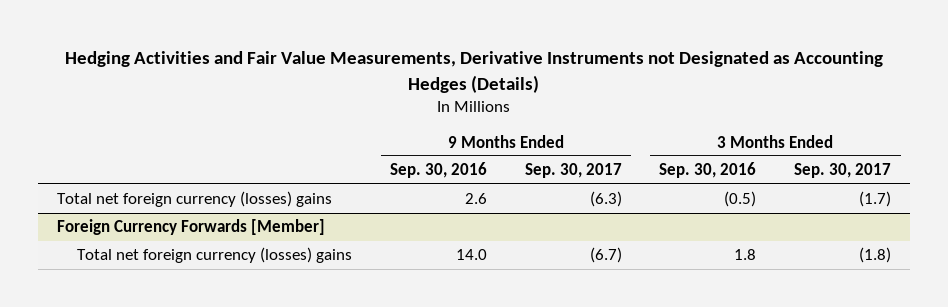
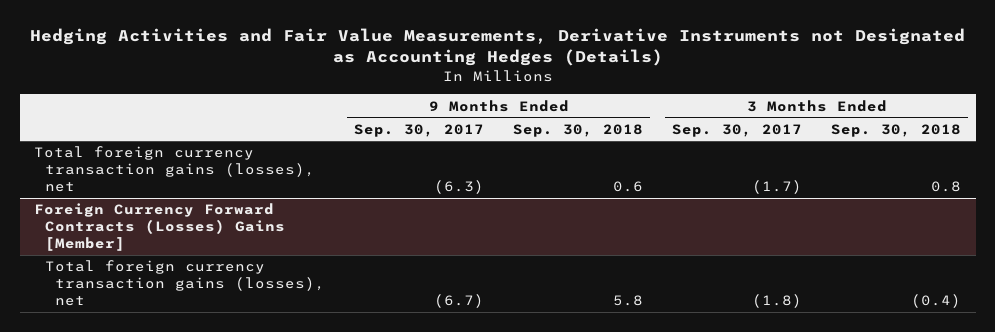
- | 9 Months Ended Sep. 30, 2016 | 9 Months Ended Sep. 30, 2017 | 3 Months Ended Sep. 30, 2016 | 3 Months Ended Sep. 30, 2017
+ | 9 Months Ended Sep. 30, 2017 | 9 Months Ended Sep. 30, 2018 | 3 Months Ended Sep. 30, 2017 | 3 Months Ended Sep. 30, 2018
- Total net foreign currency (losses) gains | 2.6 | (6.3) | (0.5) | (1.7)
- Foreign Currency Forwards [Member]
- Total net foreign currency (losses) gains | 14.0 | (6.7) | 1.8 | (1.8)
+ Total foreign currency transaction gains (losses), net | (6.3) | 0.6 | (1.7) | 0.8
+ Foreign Currency Forward Contracts (Losses) Gains [Member]
+ Total foreign currency transaction gains (losses), net | (6.7) | 5.8 | (1.8) | (0.4)

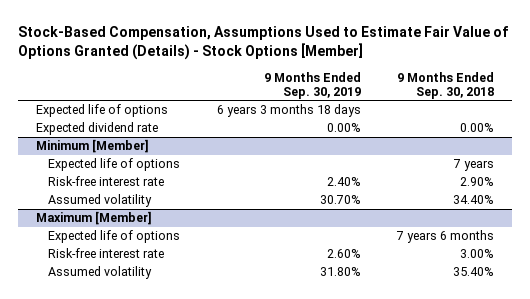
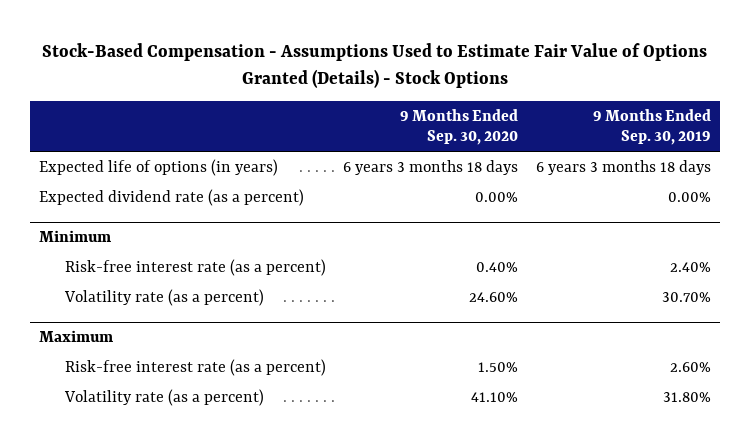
- Stock-Based Compensation, Assumptions Used to Estimate Fair Value of Options Granted (Details) - Stock Options [Member]
+ Stock-Based Compensation - Assumptions Used to Estimate Fair Value of Options Granted (Details) - Stock Options
- | 9 Months Ended Sep. 30, 2019 | 9 Months Ended Sep. 30, 2018
+ | 9 Months Ended Sep. 30, 2020 | 9 Months Ended Sep. 30, 2019
- Expected life of options | 6 years 3 months 18 days |
- Expected dividend rate | 0.00% | 0.00%
- Minimum [Member]
- Expected life of options | | 7 years
- Risk-free interest rate | 2.40% | 2.90%
- Assumed volatility | 30.70% | 34.40%
- Maximum [Member]
- Expected life of options | | 7 years 6 months
- Risk-free interest rate | 2.60% | 3.00%
- Assumed volatility | 31.80% | 35.40%
+ Expected life of options (in years) | 6 years 3 months 18 days | 6 years 3 months 18 days
+ Expected dividend rate (as a percent) | 0.00% | 0.00%
+ Minimum
+ Risk-free interest rate (as a percent) | 0.40% | 2.40%
+ Volatility rate (as a percent) | 24.60% | 30.70%
+ Maximum
+ Risk-free interest rate (as a percent) | 1.50% | 2.60%
+ Volatility rate (as a percent) | 41.10% | 31.80%

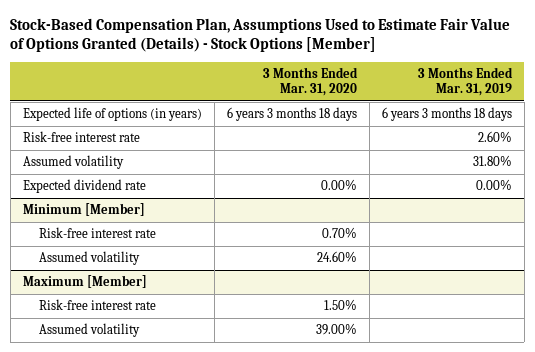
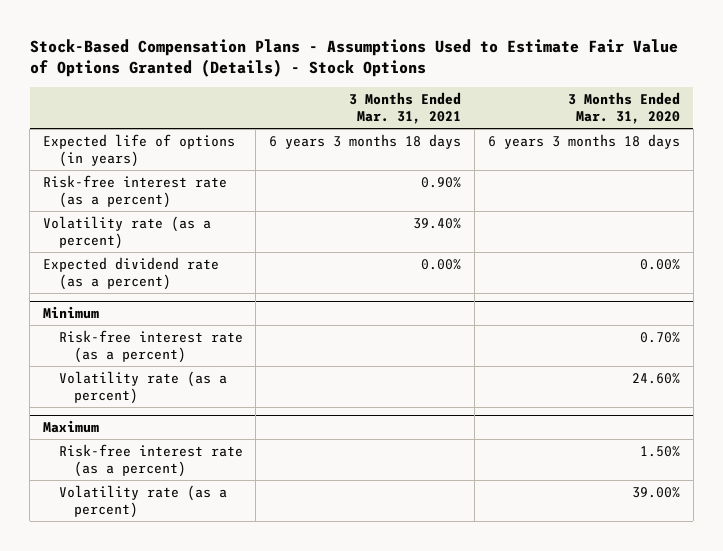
- Stock-Based Compensation Plan, Assumptions Used to Estimate Fair Value of Options Granted (Details) - Stock Options [Member]
+ Stock-Based Compensation Plans - Assumptions Used to Estimate Fair Value of Options Granted (Details) - Stock Options
- | 3 Months Ended Mar. 31, 2020 | 3 Months Ended Mar. 31, 2019
+ | 3 Months Ended Mar. 31, 2021 | 3 Months Ended Mar. 31, 2020
- Risk-free interest rate | | 2.60%
- Assumed volatility | | 31.80%
- Expected dividend rate | 0.00% | 0.00%
- Minimum [Member]
- Risk-free interest rate | 0.70% |
- Assumed volatility | 24.60% |
- Maximum [Member]
- Risk-free interest rate | 1.50% |
- Assumed volatility | 39.00% |
+ Risk-free interest rate (as a percent) | 0.90% |
+ Volatility rate (as a percent) | 39.40% |
+ Expected dividend rate (as a percent) | 0.00% | 0.00%
+ Minimum
+ Risk-free interest rate (as a percent) | | 0.70%
+ Volatility rate (as a percent) | | 24.60%
+ Maximum
+ Risk-free interest rate (as a percent) | | 1.50%
+ Volatility rate (as a percent) | | 39.00%

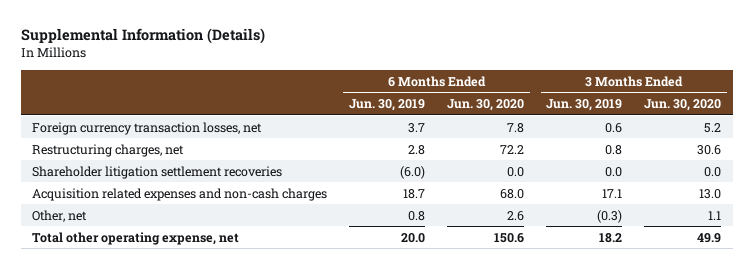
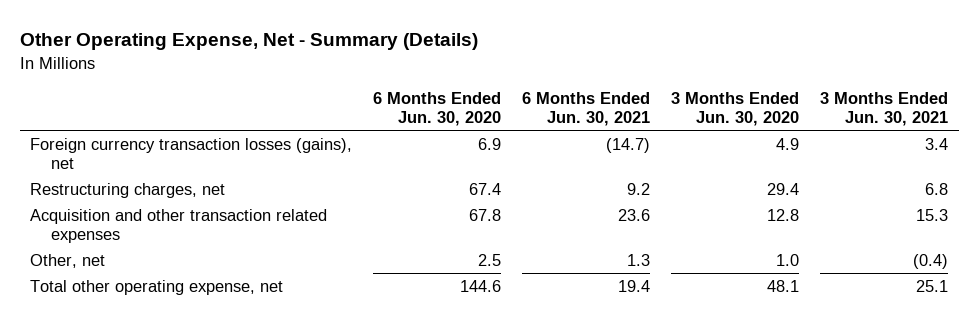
- Supplemental Information (Details)
+ Other Operating Expense, Net - Summary (Details)
- | 6 Months Ended Jun. 30, 2019 | 6 Months Ended Jun. 30, 2020 | 3 Months Ended Jun. 30, 2019 | 3 Months Ended Jun. 30, 2020
+ | 6 Months Ended Jun. 30, 2020 | 6 Months Ended Jun. 30, 2021 | 3 Months Ended Jun. 30, 2020 | 3 Months Ended Jun. 30, 2021
- Foreign currency transaction losses, net | 3.7 | 7.8 | 0.6 | 5.2
- Restructuring charges, net | 2.8 | 72.2 | 0.8 | 30.6
- Shareholder litigation settlement recoveries | (6.0) | 0.0 | 0.0 | 0.0
- Acquisition related expenses and non-cash charges | 18.7 | 68.0 | 17.1 | 13.0
- Other, net | 0.8 | 2.6 | (0.3) | 1.1
- Total other operating expense, net | 20.0 | 150.6 | 18.2 | 49.9
+ Foreign currency transaction losses (gains), net | 6.9 | (14.7) | 4.9 | 3.4
+ Restructuring charges, net | 67.4 | 9.2 | 29.4 | 6.8
+ Acquisition and other transaction related expenses | 67.8 | 23.6 | 12.8 | 15.3
+ Other, net | 2.5 | 1.3 | 1.0 | (0.4)
+ Total other operating expense, net | 144.6 | 19.4 | 48.1 | 25.1

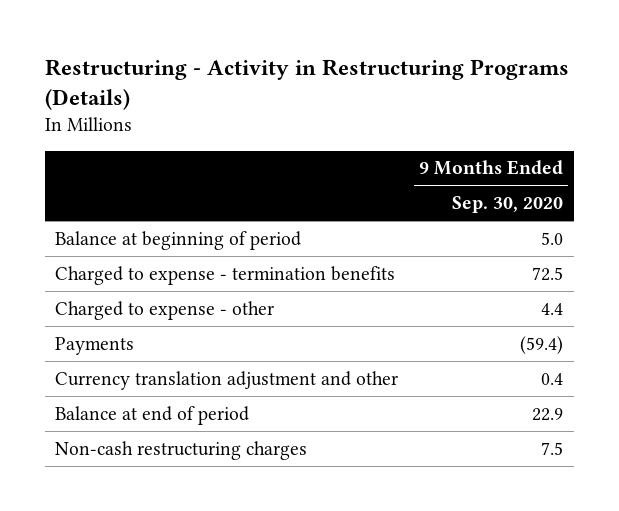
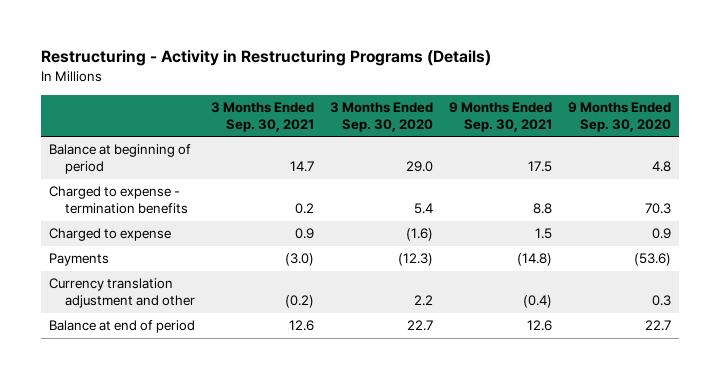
- | 9 Months Ended Sep. 30, 2020
+ | 3 Months Ended Sep. 30, 2021 | 3 Months Ended Sep. 30, 2020 | 9 Months Ended Sep. 30, 2021 | 9 Months Ended Sep. 30, 2020
- Balance at beginning of period | 5.0
- Charged to expense - termination benefits | 72.5
- Charged to expense - other | 4.4
- Payments | (59.4)
- Currency translation adjustment and other | 0.4
- Balance at end of period | 22.9
- Non-cash restructuring charges | 7.5
+ Balance at beginning of period | 14.7 | 29.0 | 17.5 | 4.8
+ Charged to expense - termination benefits | 0.2 | 5.4 | 8.8 | 70.3
+ Charged to expense | 0.9 | (1.6) | 1.5 | 0.9
+ Payments | (3.0) | (12.3) | (14.8) | (53.6)
+ Currency translation adjustment and other | (0.2) | 2.2 | (0.4) | 0.3
+ Balance at end of period | 12.6 | 22.7 | 12.6 | 22.7

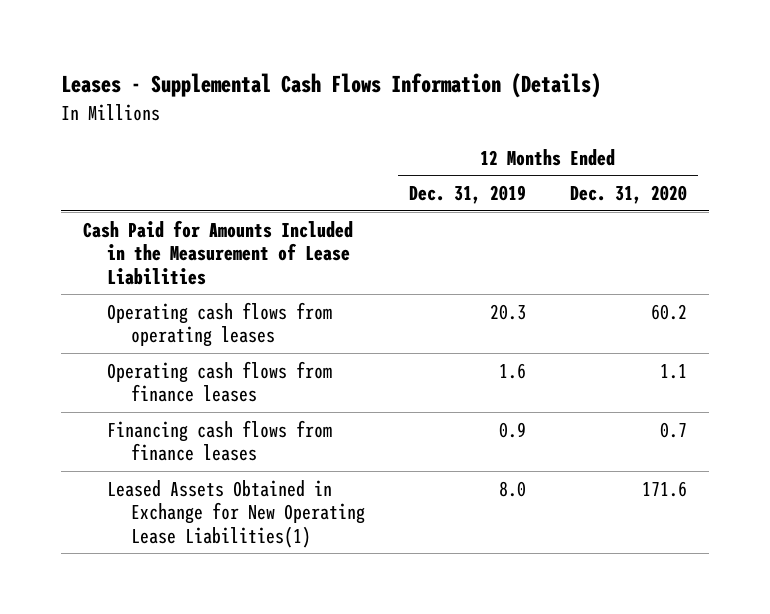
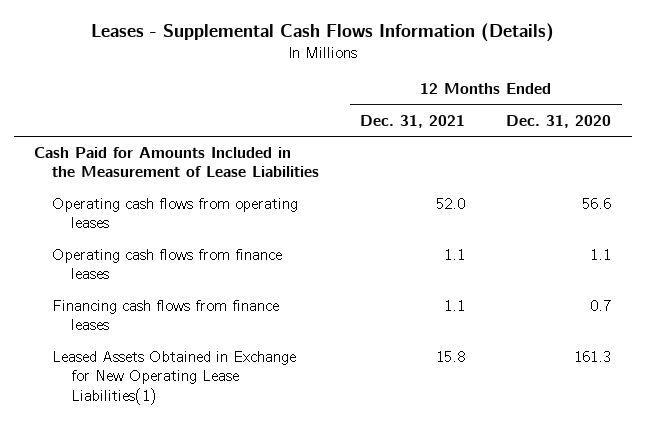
- | 12 Months Ended Dec. 31, 2019 | 12 Months Ended Dec. 31, 2020
+ | 12 Months Ended Dec. 31, 2021 | 12 Months Ended Dec. 31, 2020
- Operating cash flows from operating leases | 20.3 | 60.2
+ Operating cash flows from operating leases | 52.0 | 56.6
- Leased Assets Obtained in Exchange for New Operating Lease Liabilities(1) | 8.0 | 171.6
+ Leased Assets Obtained in Exchange for New Operating Lease Liabilities(1) | 15.8 | 161.3

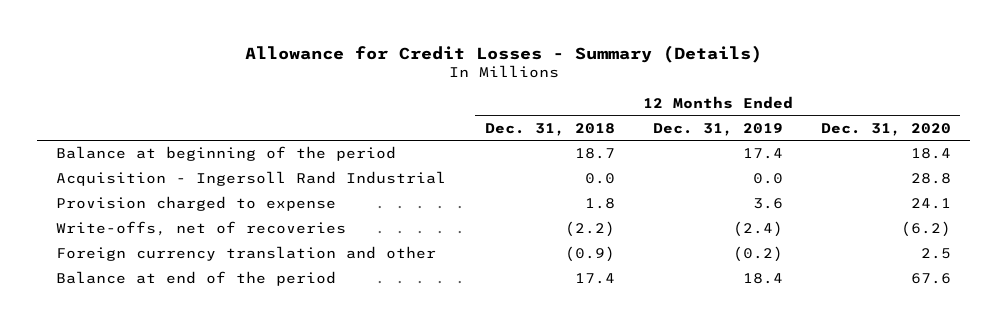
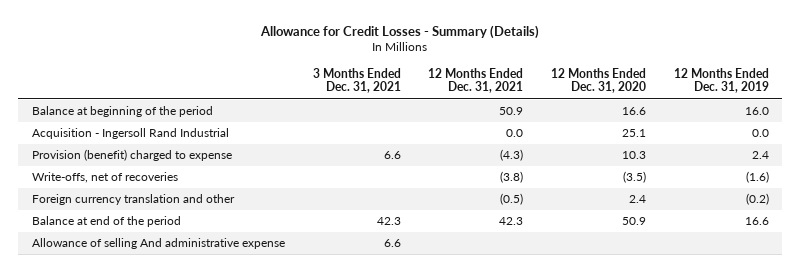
- | 12 Months Ended Dec. 31, 2018 | 12 Months Ended Dec. 31, 2019 | 12 Months Ended Dec. 31, 2020
+ | 3 Months Ended Dec. 31, 2021 | 12 Months Ended Dec. 31, 2021 | 12 Months Ended Dec. 31, 2020 | 12 Months Ended Dec. 31, 2019
- Balance at beginning of the period | 18.7 | 17.4 | 18.4
- Acquisition - Ingersoll Rand Industrial | 0.0 | 0.0 | 28.8
- Provision charged to expense | 1.8 | 3.6 | 24.1
- Write-offs, net of recoveries | (2.2) | (2.4) | (6.2)
- Foreign currency translation and other | (0.9) | (0.2) | 2.5
- Balance at end of the period | 17.4 | 18.4 | 67.6
+ Balance at beginning of the period | | 50.9 | 16.6 | 16.0
+ Acquisition - Ingersoll Rand Industrial | | 0.0 | 25.1 | 0.0
+ Provision (benefit) charged to expense | 6.6 | (4.3) | 10.3 | 2.4
+ Write-offs, net of recoveries | | (3.8) | (3.5) | (1.6)
+ Foreign currency translation and other | | (0.5) | 2.4 | (0.2)
+ Balance at end of the period | 42.3 | 42.3 | 50.9 | 16.6
+ Allowance of selling And administrative expense | 6.6 | | |

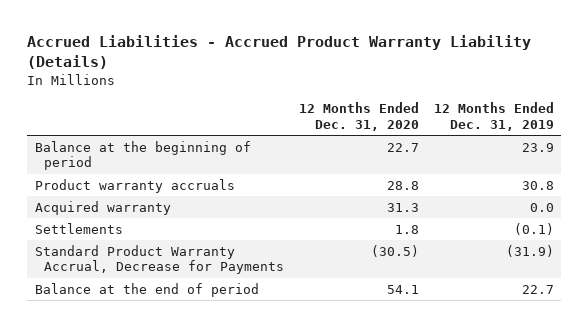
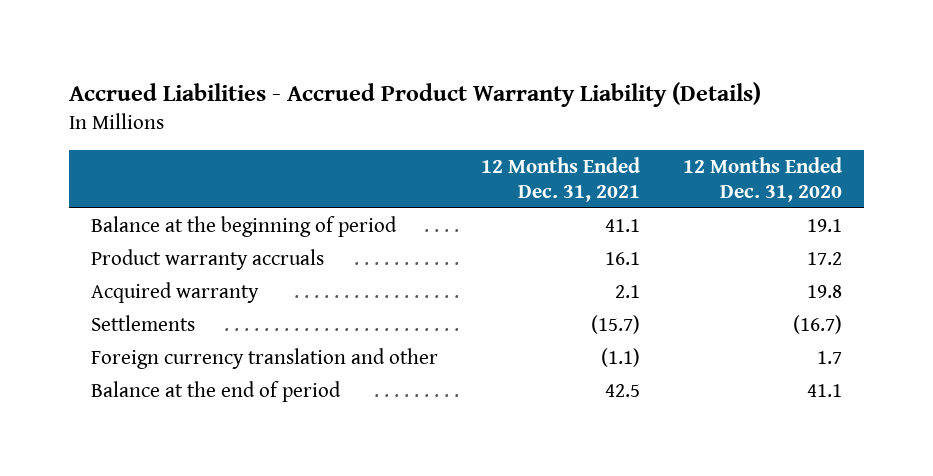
- | 12 Months Ended Dec. 31, 2020 | 12 Months Ended Dec. 31, 2019
+ | 12 Months Ended Dec. 31, 2021 | 12 Months Ended Dec. 31, 2020
- Balance at the beginning of period | 22.7 | 23.9
- Product warranty accruals | 28.8 | 30.8
- Acquired warranty | 31.3 | 0.0
- Settlements | 1.8 | (0.1)
- Standard Product Warranty Accrual, Decrease for Payments | (30.5) | (31.9)
- Balance at the end of period | 54.1 | 22.7
+ Balance at the beginning of period | 41.1 | 19.1
+ Product warranty accruals | 16.1 | 17.2
+ Acquired warranty | 2.1 | 19.8
+ Settlements | (15.7) | (16.7)
+ Foreign currency translation and other | (1.1) | 1.7
+ Balance at the end of period | 42.5 | 41.1

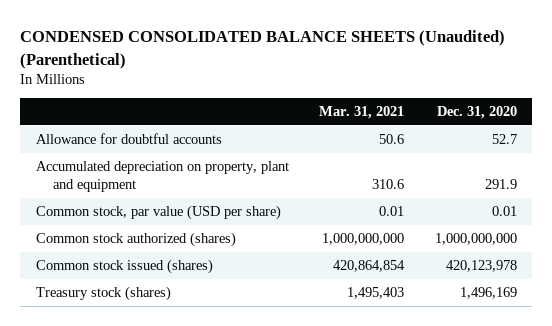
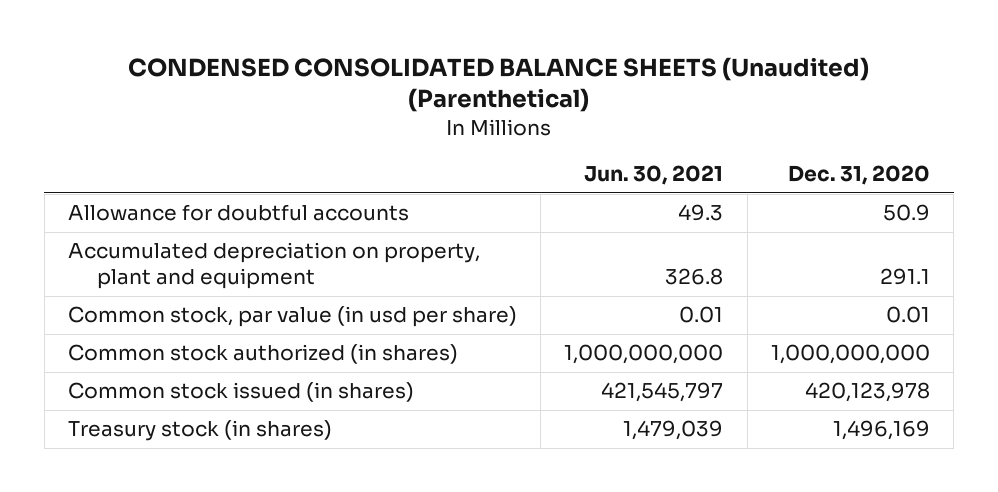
- | Mar. 31, 2021 | Dec. 31, 2020
+ | Jun. 30, 2021 | Dec. 31, 2020
- Allowance for doubtful accounts | 50.6 | 52.7
- Accumulated depreciation on property, plant and equipment | 310.6 | 291.9
- Common stock, par value (USD per share) | 0.01 | 0.01
- Common stock authorized (shares) | 1,000,000,000 | 1,000,000,000
- Common stock issued (shares) | 420,864,854 | 420,123,978
- Treasury stock (shares) | 1,495,403 | 1,496,169
+ Allowance for doubtful accounts | 49.3 | 50.9
+ Accumulated depreciation on property, plant and equipment | 326.8 | 291.1
+ Common stock, par value (in usd per share) | 0.01 | 0.01
+ Common stock authorized (in shares) | 1,000,000,000 | 1,000,000,000
+ Common stock issued (in shares) | 421,545,797 | 420,123,978
+ Treasury stock (in shares) | 1,479,039 | 1,496,169

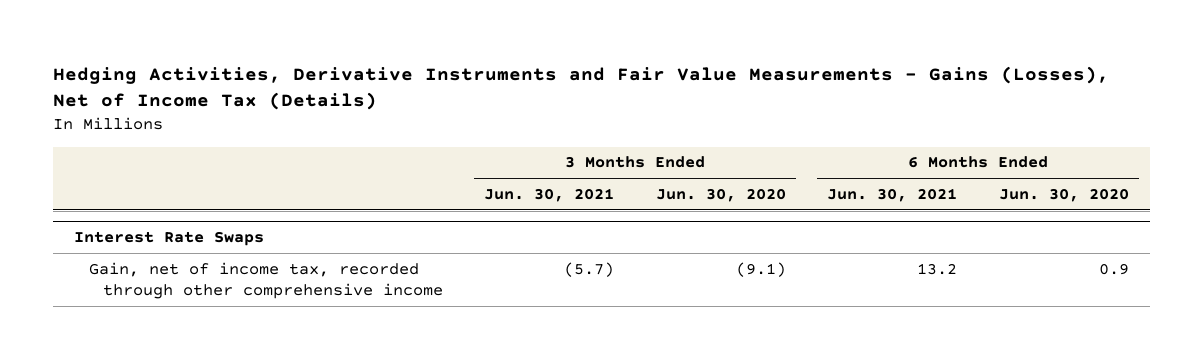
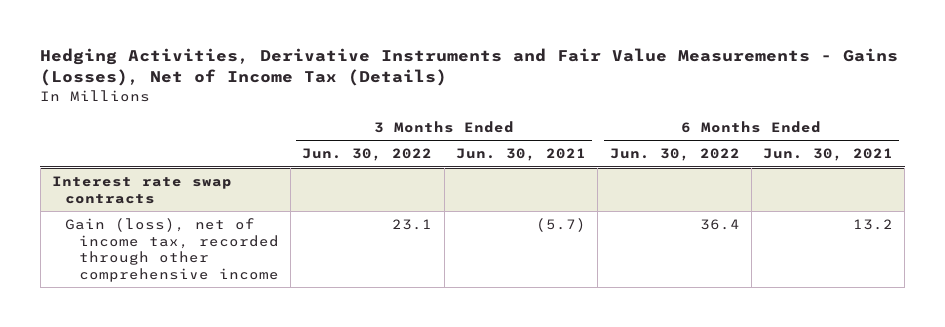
- | 3 Months Ended Jun. 30, 2021 | 3 Months Ended Jun. 30, 2020 | 6 Months Ended Jun. 30, 2021 | 6 Months Ended Jun. 30, 2020
+ | 3 Months Ended Jun. 30, 2022 | 3 Months Ended Jun. 30, 2021 | 6 Months Ended Jun. 30, 2022 | 6 Months Ended Jun. 30, 2021
- Interest Rate Swaps
- Gain, net of income tax, recorded through other comprehensive income | (5.7) | (9.1) | 13.2 | 0.9
+ Interest rate swap contracts
+ Gain (loss), net of income tax, recorded through other comprehensive income | 23.1 | (5.7) | 36.4 | 13.2

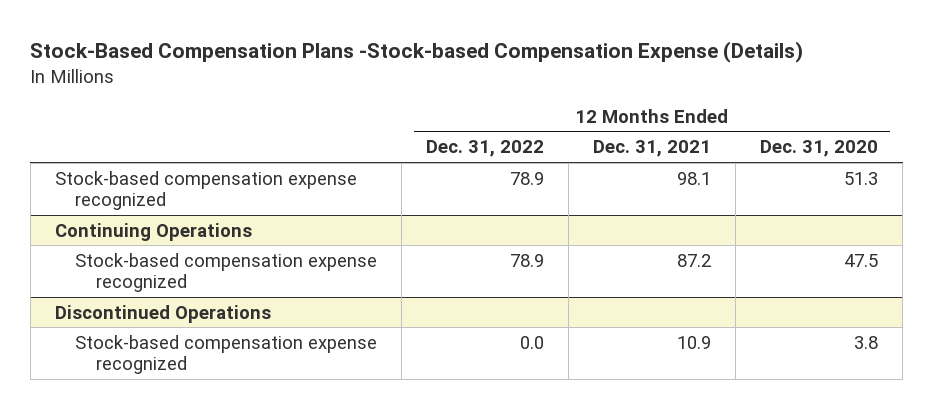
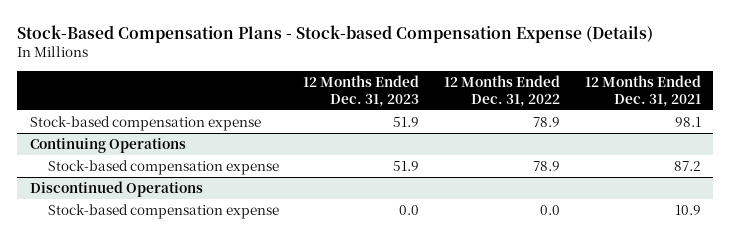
- Stock-Based Compensation Plans -Stock-based Compensation Expense (Details)
+ Stock-Based Compensation Plans - Stock-based Compensation Expense (Details)
- | 12 Months Ended Dec. 31, 2022 | 12 Months Ended Dec. 31, 2021 | 12 Months Ended Dec. 31, 2020
+ | 12 Months Ended Dec. 31, 2023 | 12 Months Ended Dec. 31, 2022 | 12 Months Ended Dec. 31, 2021
- Stock-based compensation expense recognized | 78.9 | 98.1 | 51.3
+ Stock-based compensation expense | 51.9 | 78.9 | 98.1
@ Continuing Operations
- Stock-based compensation expense recognized | 78.9 | 87.2 | 47.5
+ Stock-based compensation expense | 51.9 | 78.9 | 87.2
@ Discontinued Operations
- Stock-based compensation expense recognized | 0.0 | 10.9 | 3.8
+ Stock-based compensation expense | 0.0 | 0.0 | 10.9

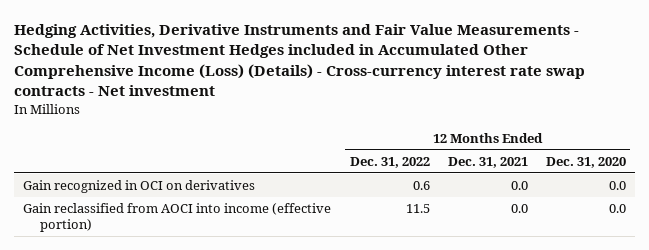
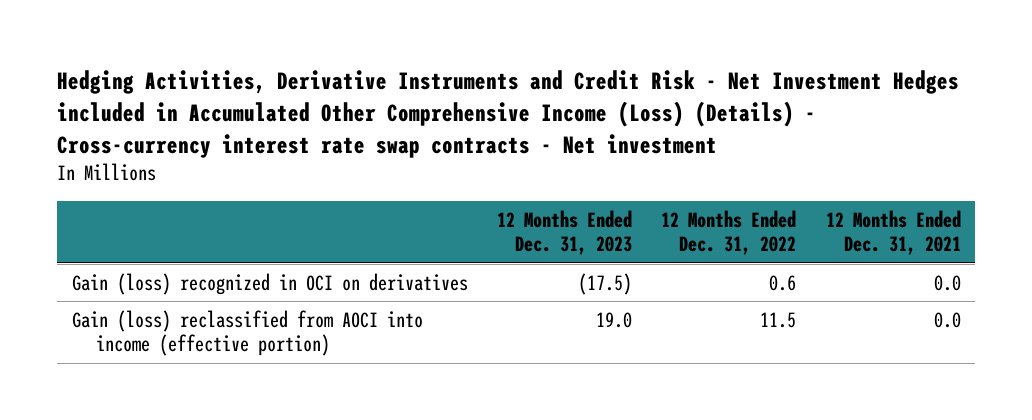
- Hedging Activities, Derivative Instruments and Fair Value Measurements - Schedule of Net Investment Hedges included in Accumulated Other Comprehensive Income (Loss) (Details) - Cross-currency interest rate swap contracts - Net investment
+ Hedging Activities, Derivative Instruments and Credit Risk - Net Investment Hedges included in Accumulated Other Comprehensive Income (Loss) (Details) - Cross-currency interest rate swap contracts - Net investment
- | 12 Months Ended Dec. 31, 2022 | 12 Months Ended Dec. 31, 2021 | 12 Months Ended Dec. 31, 2020
+ | 12 Months Ended Dec. 31, 2023 | 12 Months Ended Dec. 31, 2022 | 12 Months Ended Dec. 31, 2021
- Gain recognized in OCI on derivatives | 0.6 | 0.0 | 0.0
- Gain reclassified from AOCI into income (effective portion) | 11.5 | 0.0 | 0.0
+ Gain (loss) recognized in OCI on derivatives | (17.5) | 0.6 | 0.0
+ Gain (loss) reclassified from AOCI into income (effective portion) | 19.0 | 11.5 | 0.0

